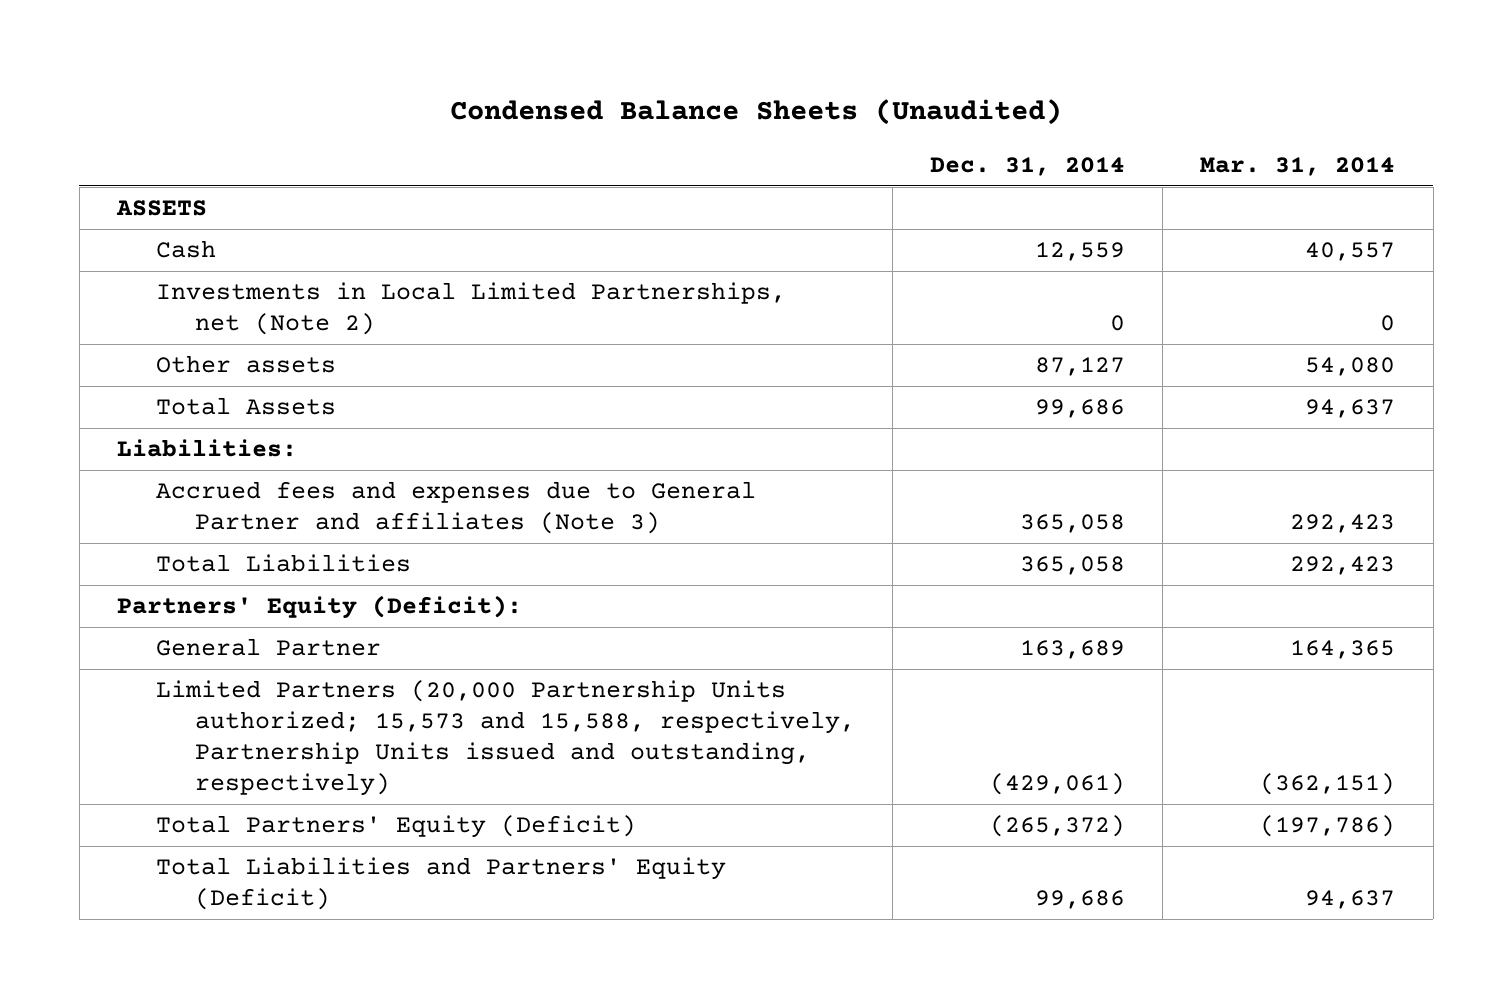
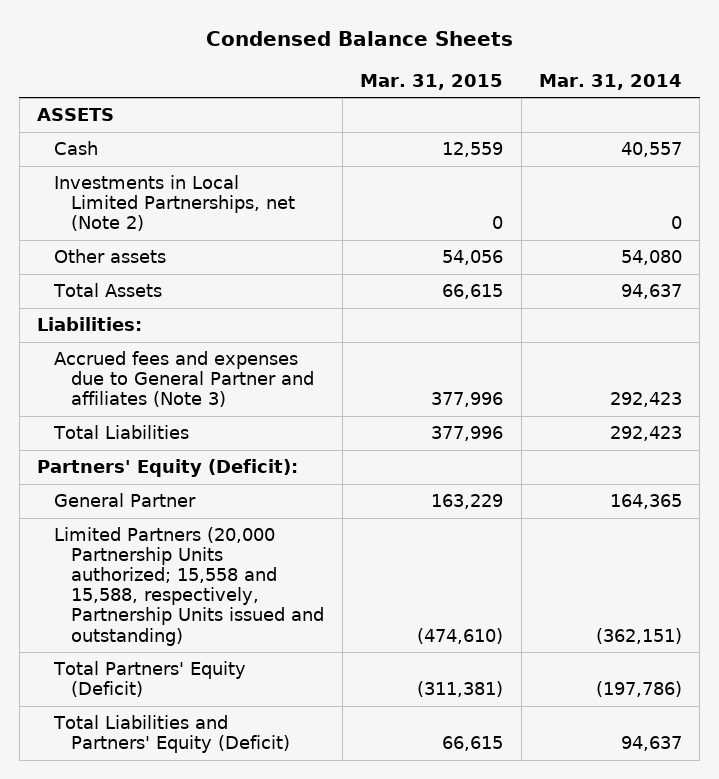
- Condensed Balance Sheets (Unaudited)
+ Condensed Balance Sheets
- | Dec. 31, 2014 | Mar. 31, 2014
+ | Mar. 31, 2015 | Mar. 31, 2014
- Limited Partners (20,000 Partnership Units authorized; 15,573 and 15,588, respectively, Partnership Units issued and outstanding, respectively) | (429,061) | (362,151)
+ Limited Partners (20,000 Partnership Units authorized; 15,558 and 15,588, respectively, Partnership Units issued and outstanding) | (474,610) | (362,151)

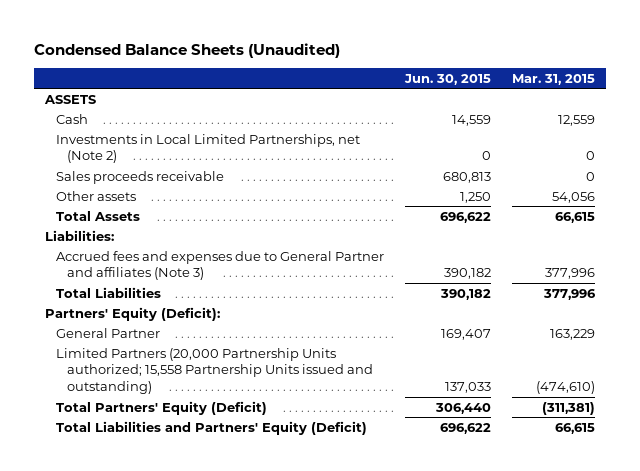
- Condensed Balance Sheets
+ Condensed Balance Sheets (Unaudited)
- | Mar. 31, 2015 | Mar. 31, 2014
+ | Jun. 30, 2015 | Mar. 31, 2015
+ Sales proceeds receivable | 680,813 | 0
- Limited Partners (20,000 Partnership Units authorized; 15,558 and 15,588, respectively, Partnership Units issued and outstanding) | (474,610) | (362,151)
+ Limited Partners (20,000 Partnership Units authorized; 15,558 Partnership Units issued and outstanding) | 137,033 | (474,610)

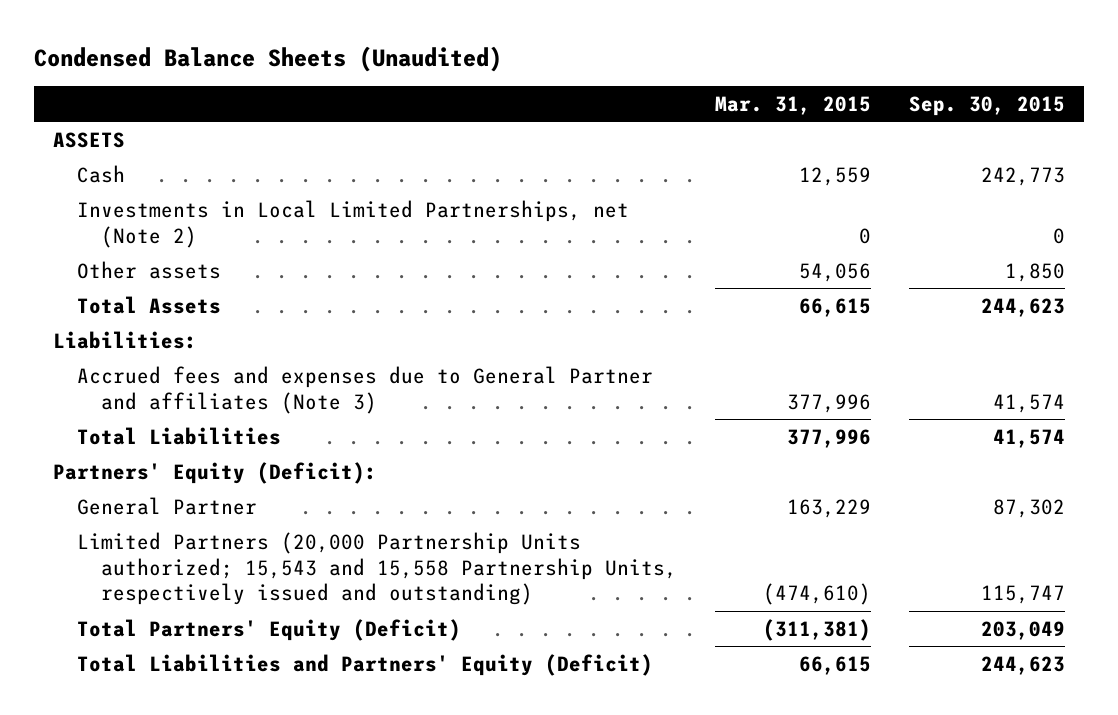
- | Jun. 30, 2015 | Mar. 31, 2015
+ | Mar. 31, 2015 | Sep. 30, 2015
- Sales proceeds receivable | 680,813 | 0
- Limited Partners (20,000 Partnership Units authorized; 15,558 Partnership Units issued and outstanding) | 137,033 | (474,610)
+ Limited Partners (20,000 Partnership Units authorized; 15,543 and 15,558 Partnership Units, respectively issued and outstanding) | (474,610) | 115,747

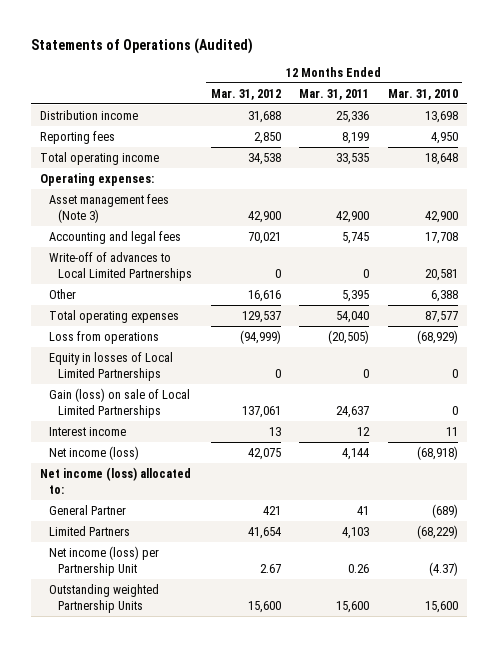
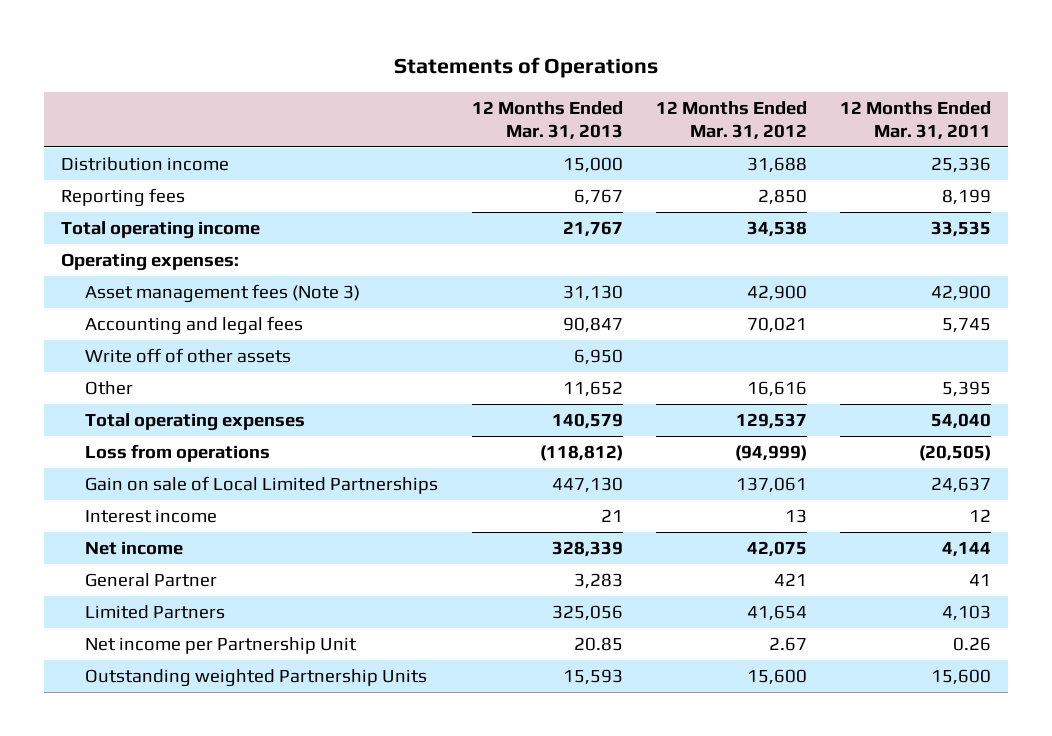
- Statements of Operations (Audited)
+ Statements of Operations
- | 12 Months Ended Mar. 31, 2012 | 12 Months Ended Mar. 31, 2011 | 12 Months Ended Mar. 31, 2010
+ | 12 Months Ended Mar. 31, 2013 | 12 Months Ended Mar. 31, 2012 | 12 Months Ended Mar. 31, 2011
- Write-off of advances to Local Limited Partnerships | 0 | 0 | 20,581
+ Write off of other assets | 6,950 | |
- Equity in losses of Local Limited Partnerships | 0 | 0 | 0
- Gain (loss) on sale of Local Limited Partnerships | 137,061 | 24,637 | 0
+ Gain on sale of Local Limited Partnerships | 447,130 | 137,061 | 24,637
- Net income (loss) | 42,075 | 4,144 | (68,918)
- Net income (loss) allocated to:
+ Net income | 328,339 | 42,075 | 4,144
- Net income (loss) per Partnership Unit | 2.67 | 0.26 | (4.37)
+ Net income per Partnership Unit | 20.85 | 2.67 | 0.26

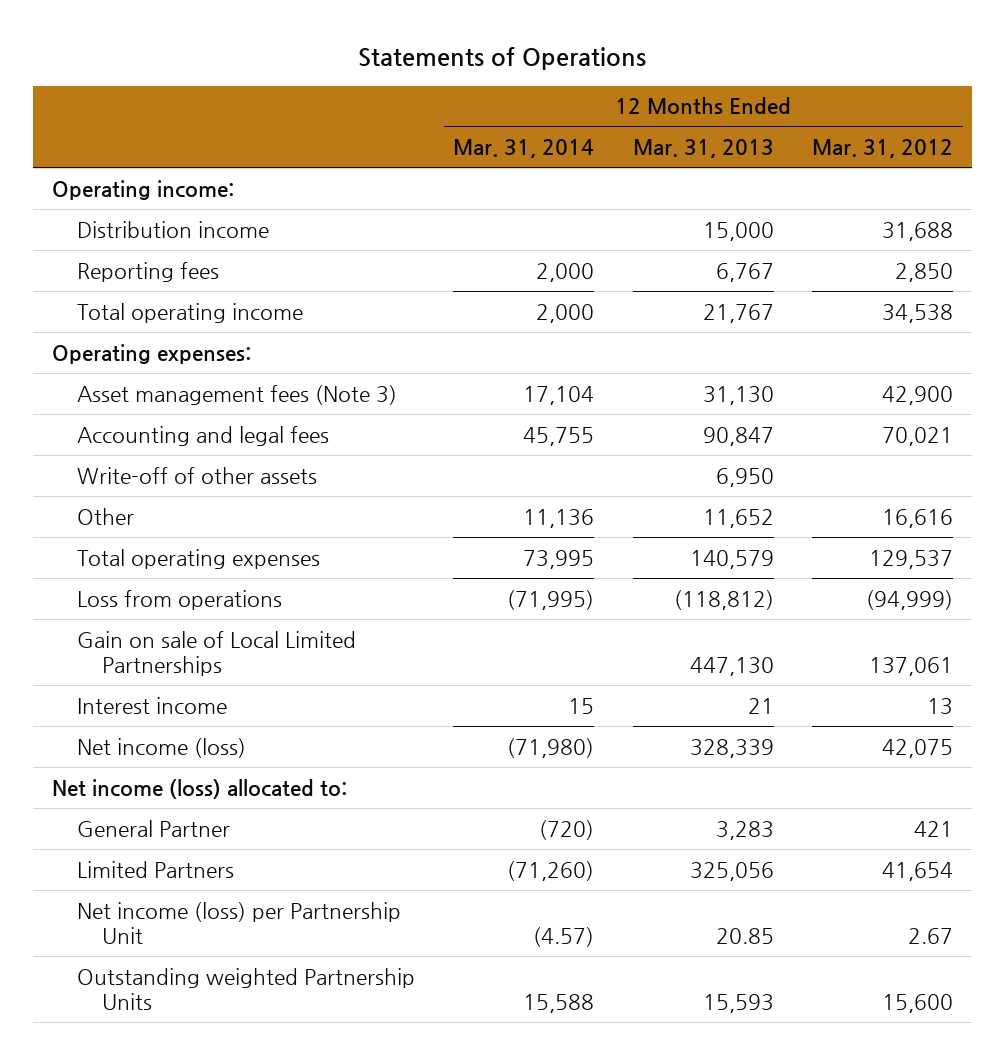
- | 12 Months Ended Mar. 31, 2013 | 12 Months Ended Mar. 31, 2012 | 12 Months Ended Mar. 31, 2011
+ | 12 Months Ended Mar. 31, 2014 | 12 Months Ended Mar. 31, 2013 | 12 Months Ended Mar. 31, 2012
+ Operating income:
- Write off of other assets | 6,950 | |
+ Write-off of other assets | | 6,950 |
- Net income | 328,339 | 42,075 | 4,144
+ Net income (loss) | (71,980) | 328,339 | 42,075
+ Net income (loss) allocated to:
- Net income per Partnership Unit | 20.85 | 2.67 | 0.26
+ Net income (loss) per Partnership Unit | (4.57) | 20.85 | 2.67

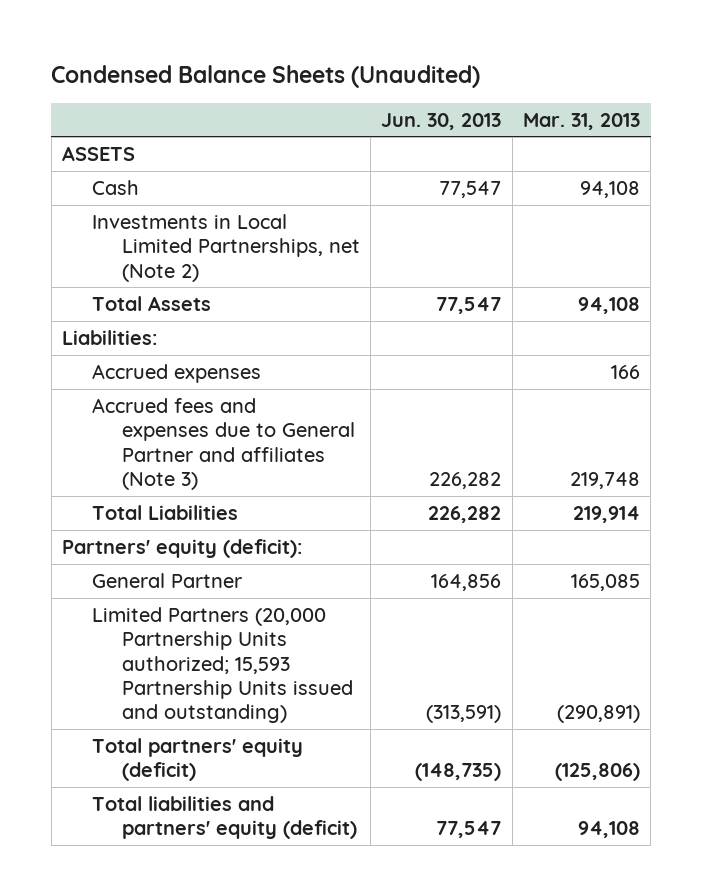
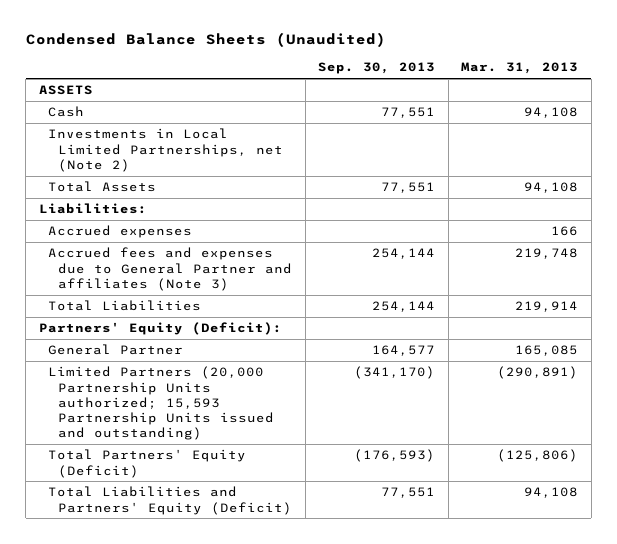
- | Jun. 30, 2013 | Mar. 31, 2013
+ | Sep. 30, 2013 | Mar. 31, 2013
- Partners' equity (deficit):
+ Partners' Equity (Deficit):
- Total partners' equity (deficit) | (148,735) | (125,806)
- Total liabilities and partners' equity (deficit) | 77,547 | 94,108
+ Total Partners' Equity (Deficit) | (176,593) | (125,806)
+ Total Liabilities and Partners' Equity (Deficit) | 77,551 | 94,108

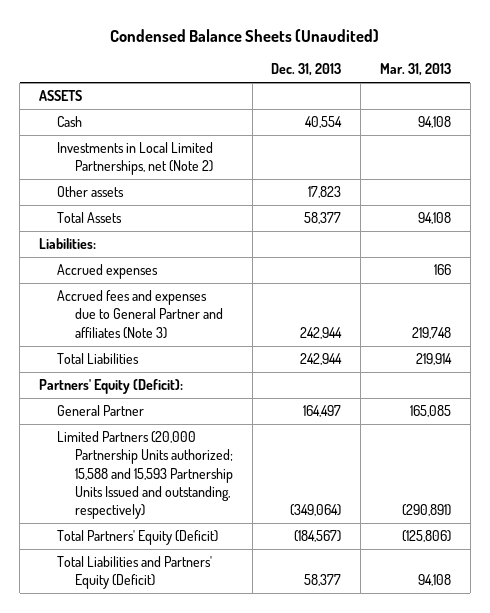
- | Sep. 30, 2013 | Mar. 31, 2013
+ | Dec. 31, 2013 | Mar. 31, 2013
+ Other assets | 17,823 |
- Limited Partners (20,000 Partnership Units authorized; 15,593 Partnership Units issued and outstanding) | (341,170) | (290,891)
+ Limited Partners (20,000 Partnership Units authorized; 15,588 and 15,593 Partnership Units Issued and outstanding, respectively) | (349,064) | (290,891)

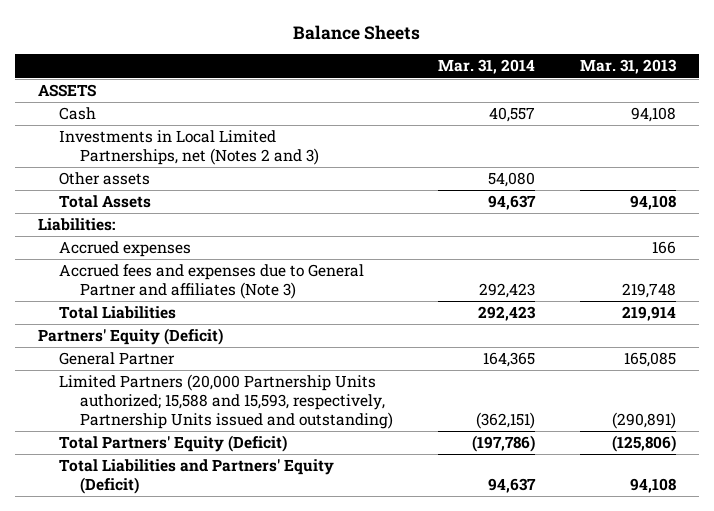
- Condensed Balance Sheets (Unaudited)
+ Balance Sheets
- | Dec. 31, 2013 | Mar. 31, 2013
+ | Mar. 31, 2014 | Mar. 31, 2013
- Investments in Local Limited Partnerships, net (Note 2)
+ Investments in Local Limited Partnerships, net (Notes 2 and 3)
- Partners' Equity (Deficit):
+ Partners' Equity (Deficit)
- Limited Partners (20,000 Partnership Units authorized; 15,588 and 15,593 Partnership Units Issued and outstanding, respectively) | (349,064) | (290,891)
+ Limited Partners (20,000 Partnership Units authorized; 15,588 and 15,593, respectively, Partnership Units issued and outstanding) | (362,151) | (290,891)

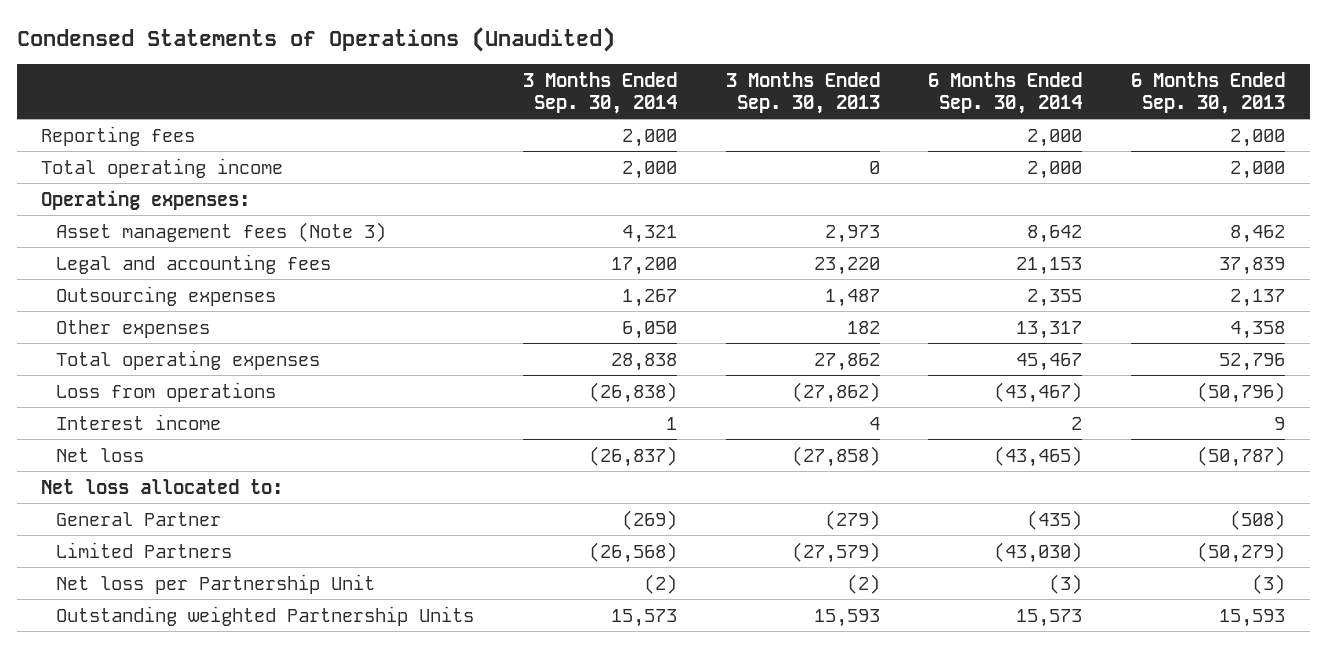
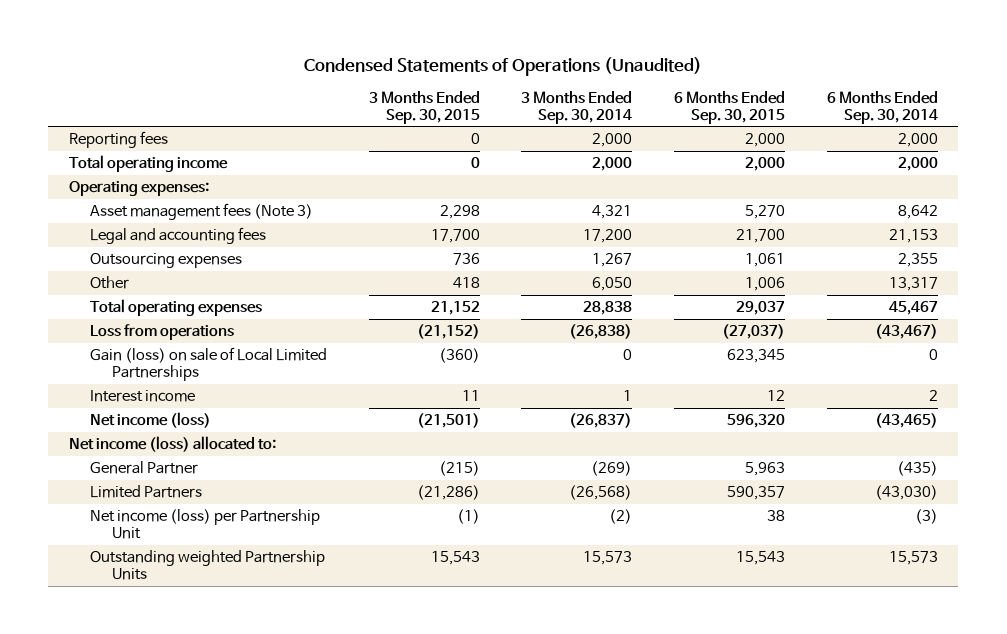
- | 3 Months Ended Sep. 30, 2014 | 3 Months Ended Sep. 30, 2013 | 6 Months Ended Sep. 30, 2014 | 6 Months Ended Sep. 30, 2013
+ | 3 Months Ended Sep. 30, 2015 | 3 Months Ended Sep. 30, 2014 | 6 Months Ended Sep. 30, 2015 | 6 Months Ended Sep. 30, 2014
- Other expenses | 6,050 | 182 | 13,317 | 4,358
+ Other | 418 | 6,050 | 1,006 | 13,317
+ Gain (loss) on sale of Local Limited Partnerships | (360) | 0 | 623,345 | 0
- Net loss | (26,837) | (27,858) | (43,465) | (50,787)
- Net loss allocated to:
+ Net income (loss) | (21,501) | (26,837) | 596,320 | (43,465)
+ Net income (loss) allocated to:
- Net loss per Partnership Unit | (2) | (2) | (3) | (3)
+ Net income (loss) per Partnership Unit | (1) | (2) | 38 | (3)

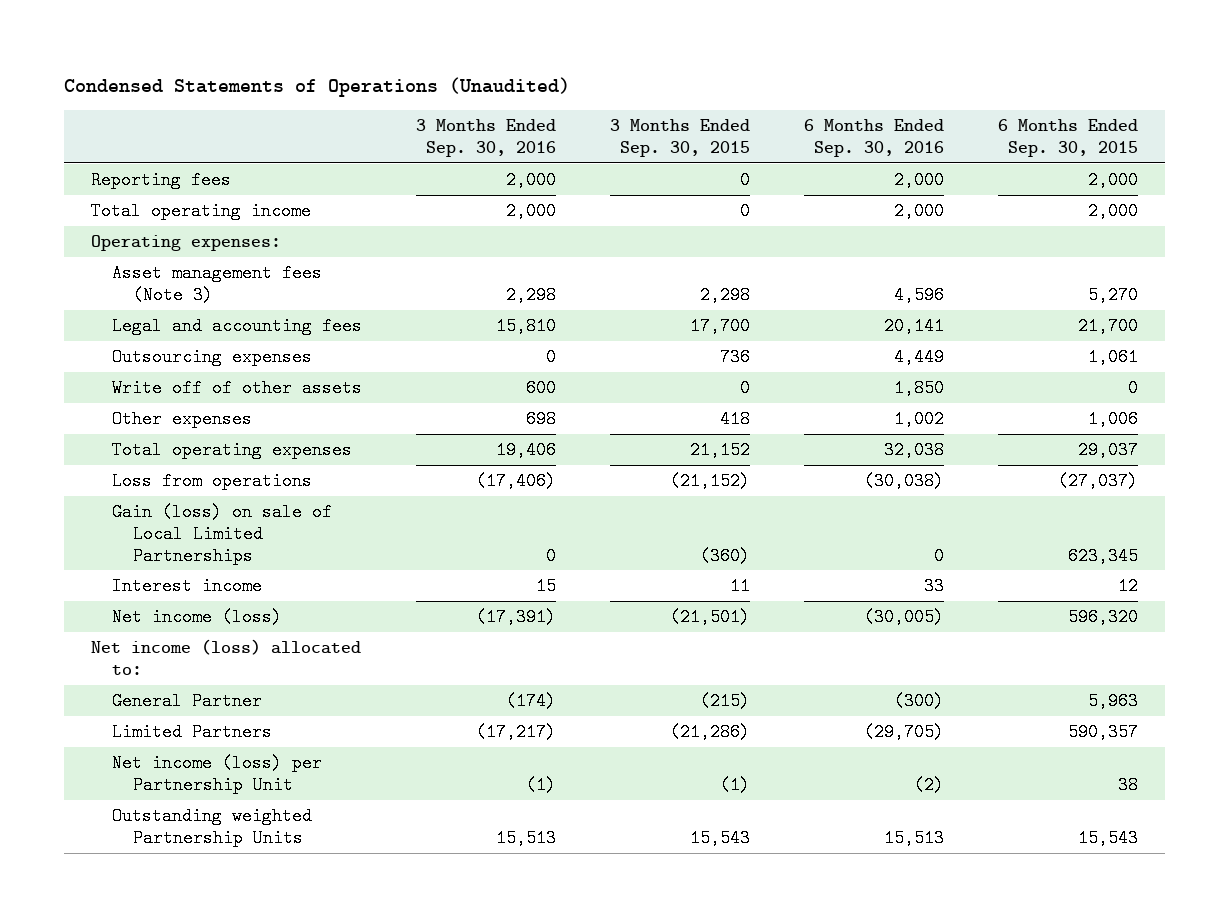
- | 3 Months Ended Sep. 30, 2015 | 3 Months Ended Sep. 30, 2014 | 6 Months Ended Sep. 30, 2015 | 6 Months Ended Sep. 30, 2014
+ | 3 Months Ended Sep. 30, 2016 | 3 Months Ended Sep. 30, 2015 | 6 Months Ended Sep. 30, 2016 | 6 Months Ended Sep. 30, 2015
- Other | 418 | 6,050 | 1,006 | 13,317
+ Write off of other assets | 600 | 0 | 1,850 | 0
+ Other expenses | 698 | 418 | 1,002 | 1,006

